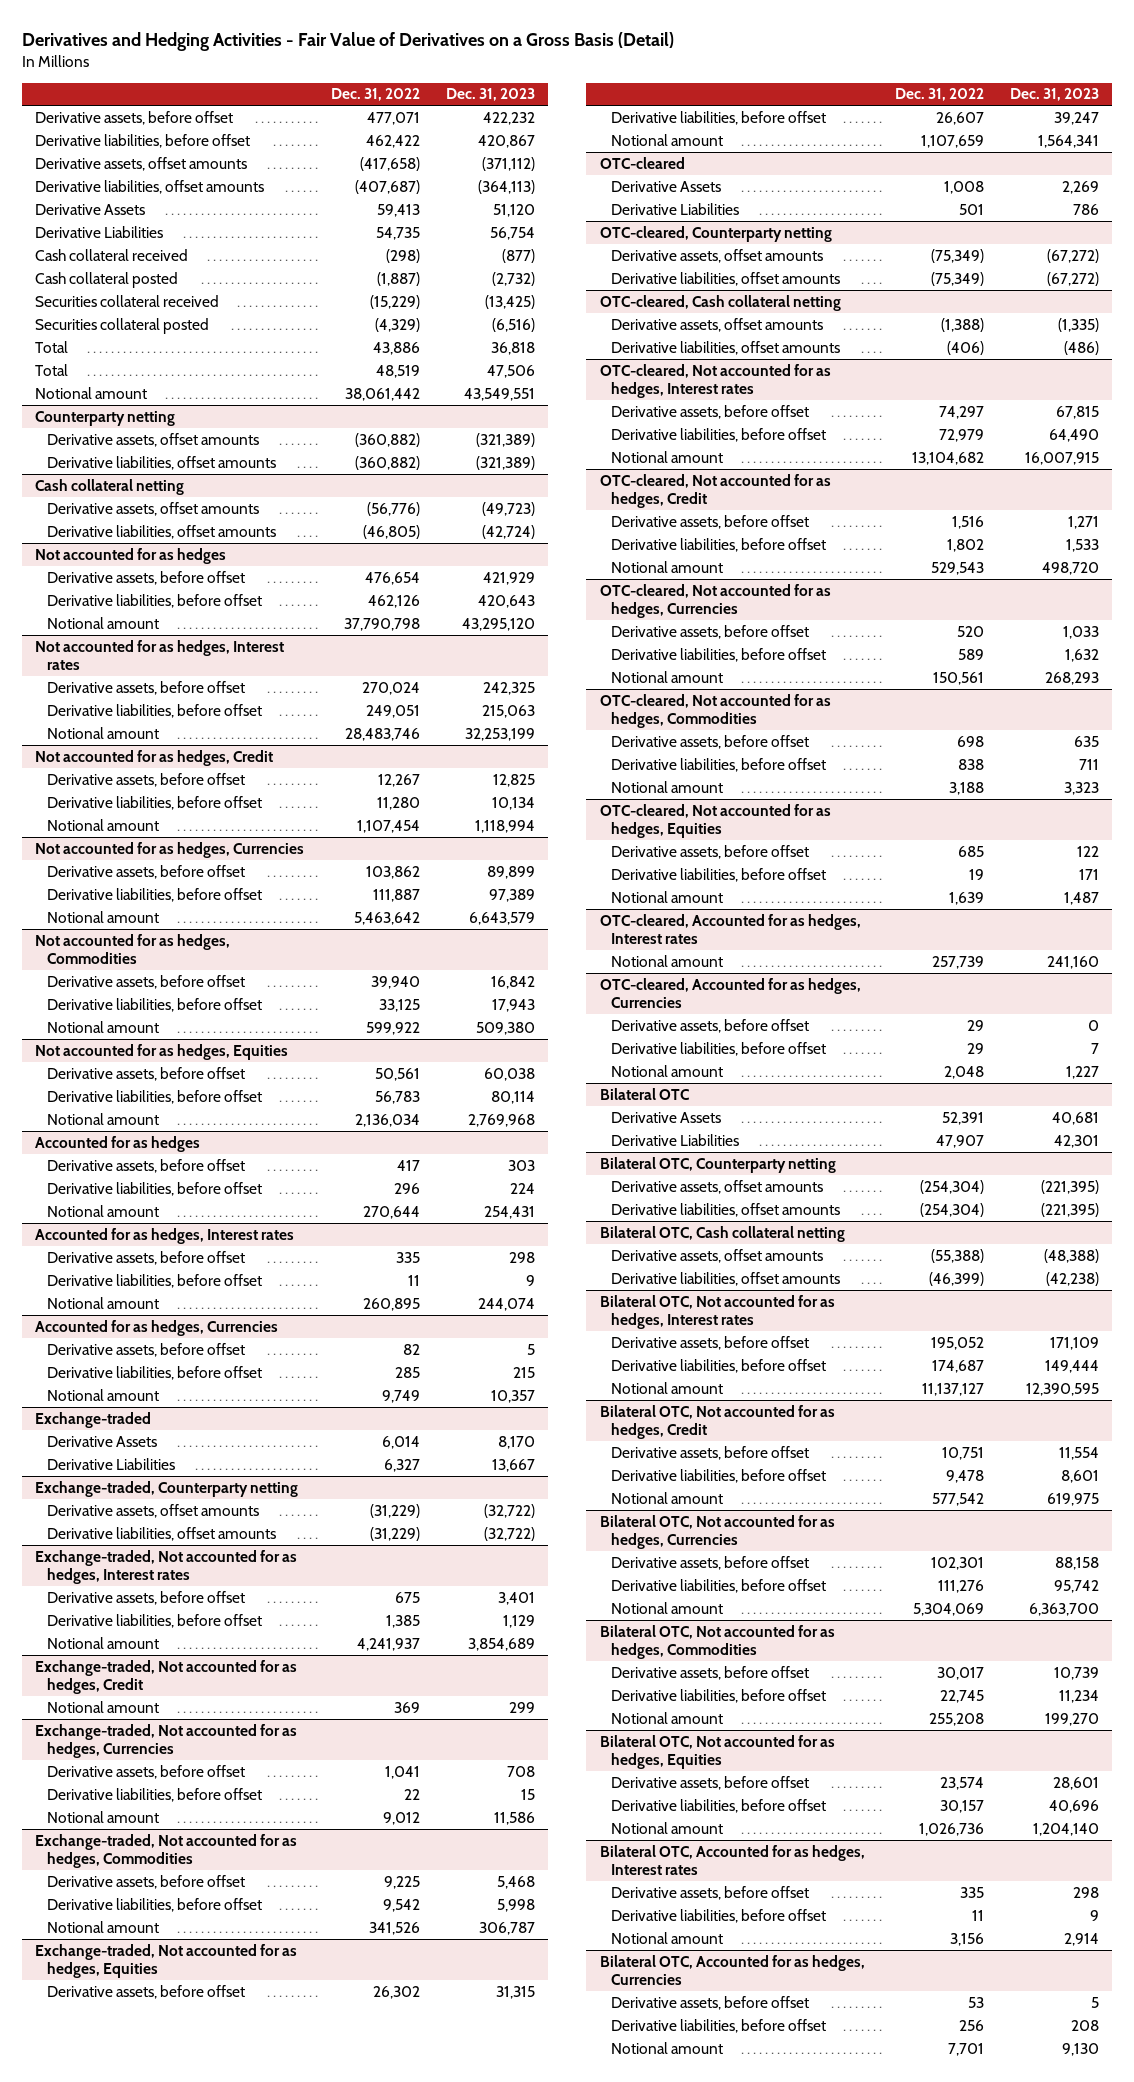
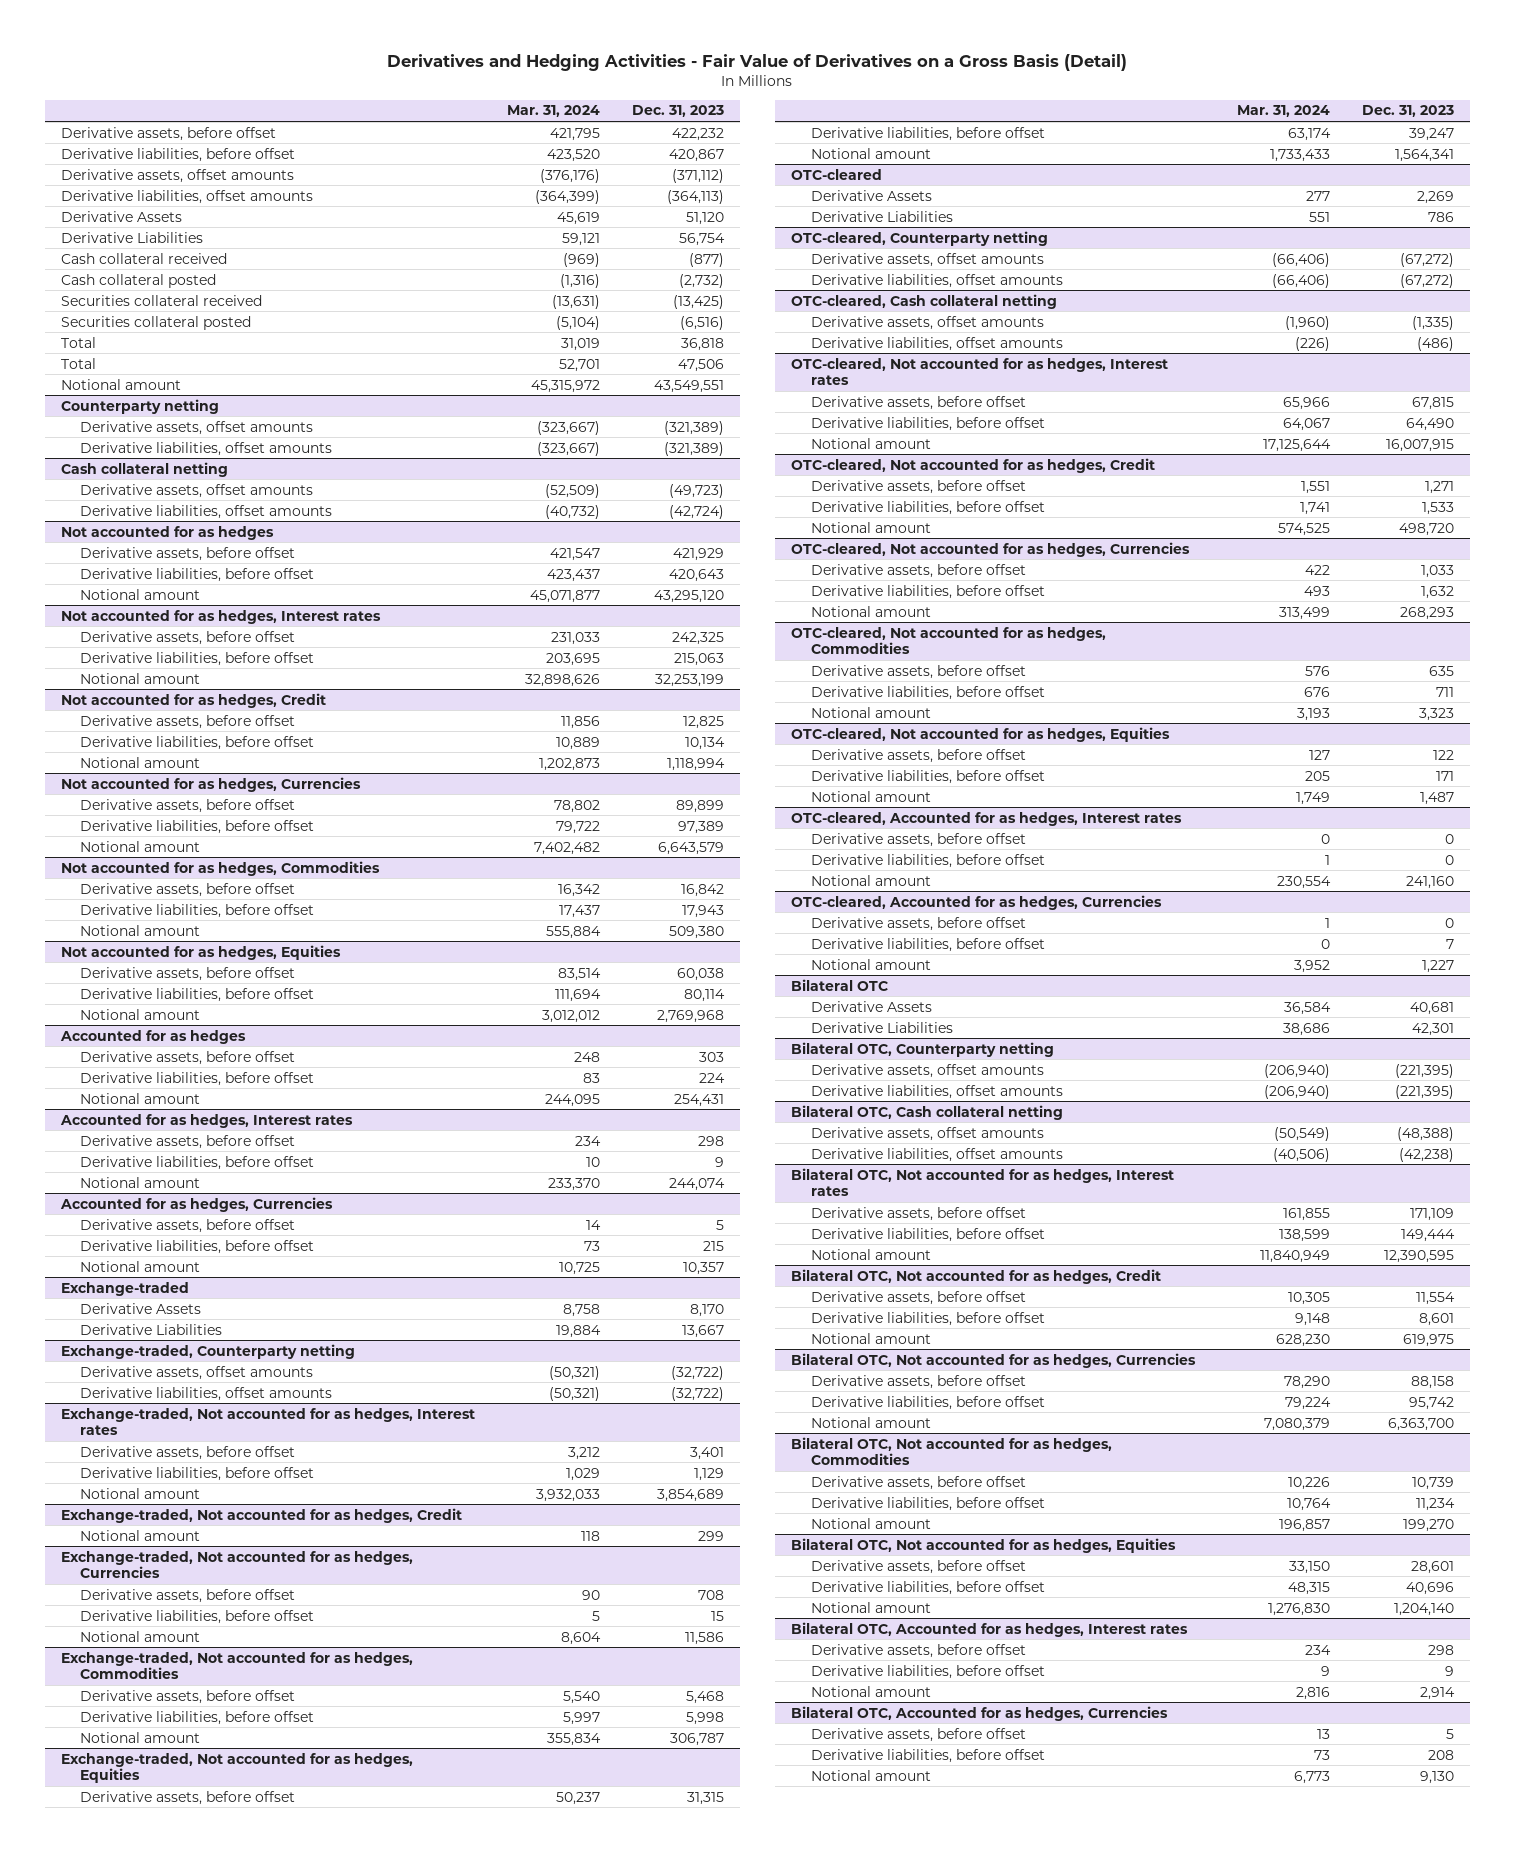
- | Dec. 31, 2022 | Dec. 31, 2023
+ | Mar. 31, 2024 | Dec. 31, 2023
@ OTC-cleared, Accounted for as hedges, Interest rates
+ Derivative assets, before offset | 0 | 0
+ Derivative liabilities, before offset | 1 | 0

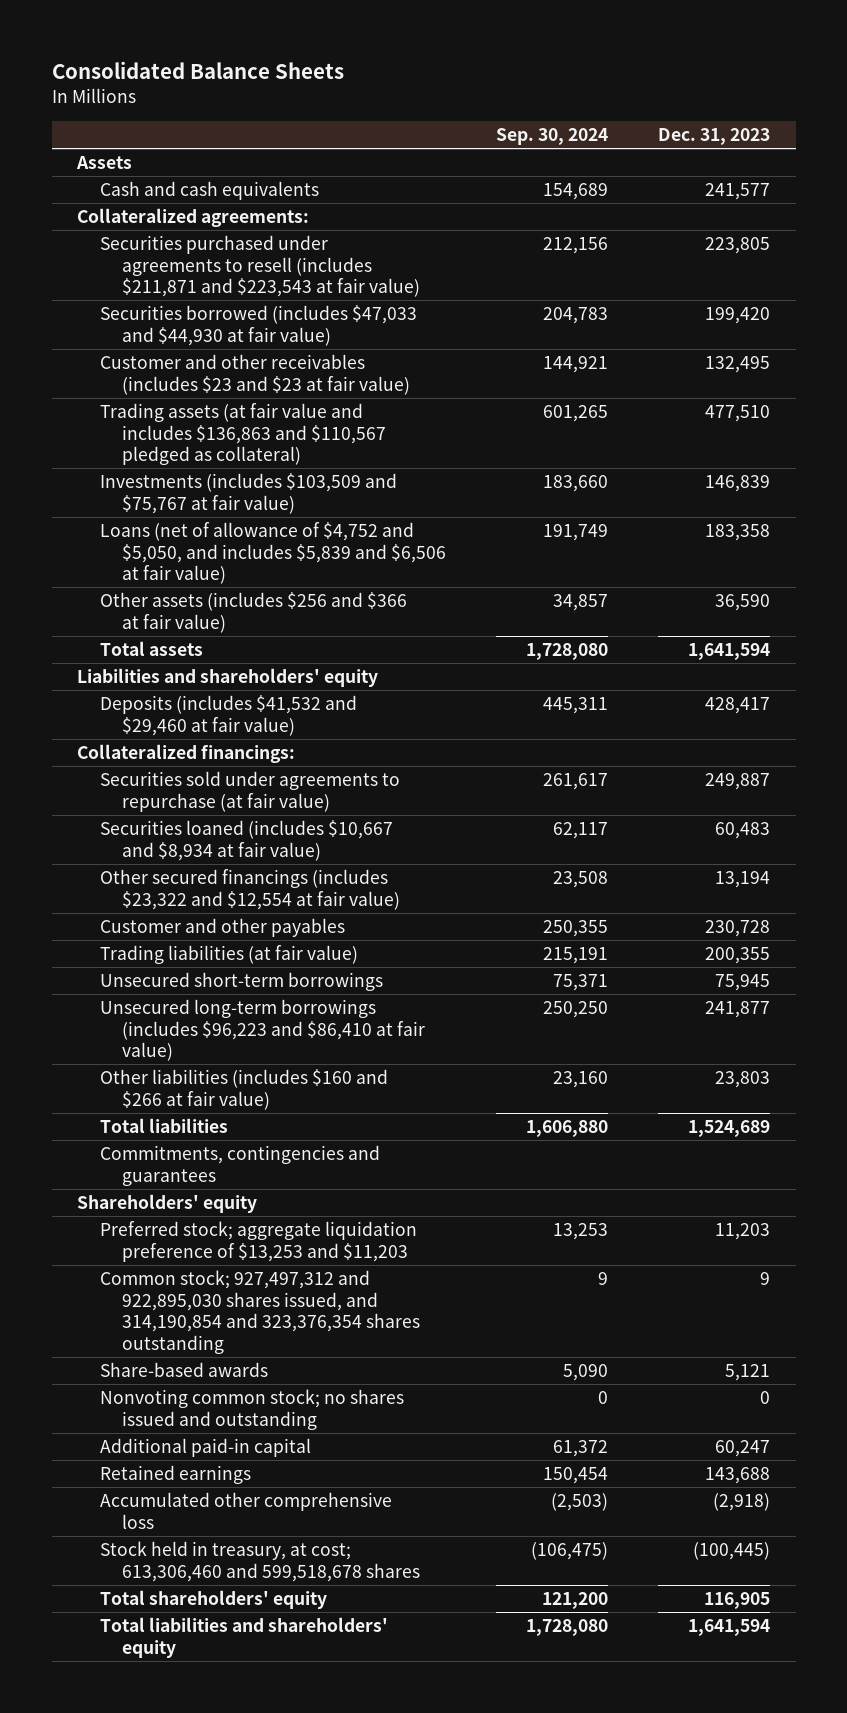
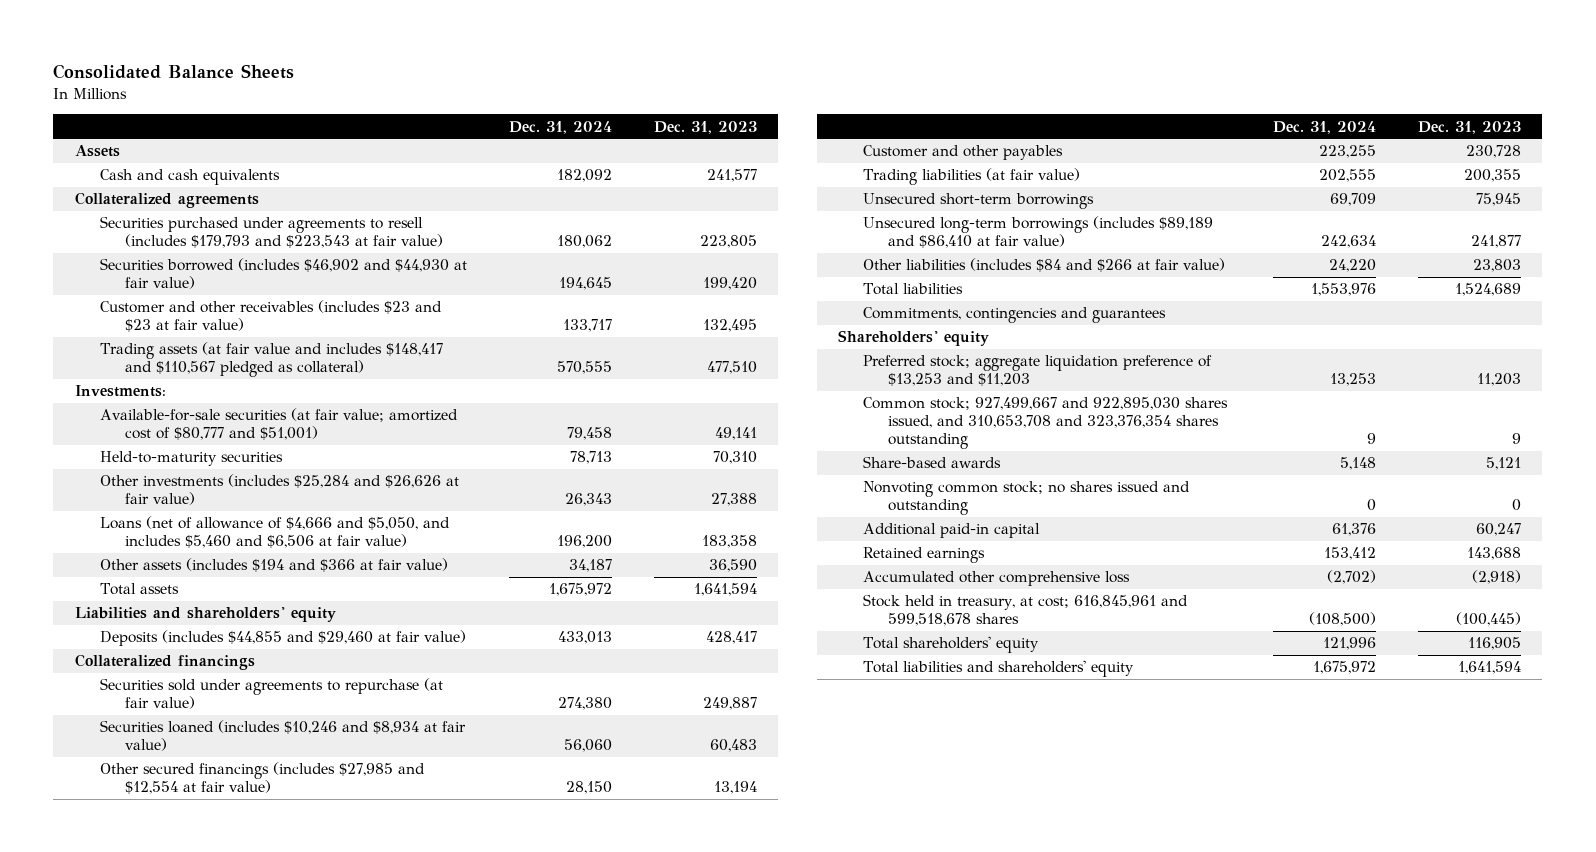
- | Sep. 30, 2024 | Dec. 31, 2023
+ | Dec. 31, 2024 | Dec. 31, 2023
- Collateralized agreements:
- Securities purchased under agreements to resell (includes $211,871 and $223,543 at fair value) | 212,156 | 223,805
- Securities borrowed (includes $47,033 and $44,930 at fair value) | 204,783 | 199,420
+ Collateralized agreements
+ Securities purchased under agreements to resell (includes $179,793 and $223,543 at fair value) | 180,062 | 223,805
+ Securities borrowed (includes $46,902 and $44,930 at fair value) | 194,645 | 199,420
- Trading assets (at fair value and includes $136,863 and $110,567 pledged as collateral) | 601,265 | 477,510
- Investments (includes $103,509 and $75,767 at fair value) | 183,660 | 146,839
- Loans (net of allowance of $4,752 and $5,050, and includes $5,839 and $6,506 at fair value) | 191,749 | 183,358
- Other assets (includes $256 and $366 at fair value) | 34,857 | 36,590
+ Trading assets (at fair value and includes $148,417 and $110,567 pledged as collateral) | 570,555 | 477,510
+ Investments:
+ Available-for-sale securities (at fair value; amortized cost of $80,777 and $51,001) | 79,458 | 49,141
+ Held-to-maturity securities | 78,713 | 70,310
+ Other investments (includes $25,284 and $26,626 at fair value) | 26,343 | 27,388
+ Loans (net of allowance of $4,666 and $5,050, and includes $5,460 and $6,506 at fair value) | 196,200 | 183,358
+ Other assets (includes $194 and $366 at fair value) | 34,187 | 36,590
- Deposits (includes $41,532 and $29,460 at fair value) | 445,311 | 428,417
- Collateralized financings:
+ Deposits (includes $44,855 and $29,460 at fair value) | 433,013 | 428,417
+ Collateralized financings
- Securities loaned (includes $10,667 and $8,934 at fair value) | 62,117 | 60,483
- Other secured financings (includes $23,322 and $12,554 at fair value) | 23,508 | 13,194
+ Securities loaned (includes $10,246 and $8,934 at fair value) | 56,060 | 60,483
+ Other secured financings (includes $27,985 and $12,554 at fair value) | 28,150 | 13,194
- Unsecured long-term borrowings (includes $96,223 and $86,410 at fair value) | 250,250 | 241,877
- Other liabilities (includes $160 and $266 at fair value) | 23,160 | 23,803
+ Unsecured long-term borrowings (includes $89,189 and $86,410 at fair value) | 242,634 | 241,877
+ Other liabilities (includes $84 and $266 at fair value) | 24,220 | 23,803
- Common stock; 927,497,312 and 922,895,030 shares issued, and 314,190,854 and 323,376,354 shares outstanding | 9 | 9
+ Common stock; 927,499,667 and 922,895,030 shares issued, and 310,653,708 and 323,376,354 shares outstanding | 9 | 9
- Stock held in treasury, at cost; 613,306,460 and 599,518,678 shares | (106,475) | (100,445)
+ Stock held in treasury, at cost; 616,845,961 and 599,518,678 shares | (108,500) | (100,445)

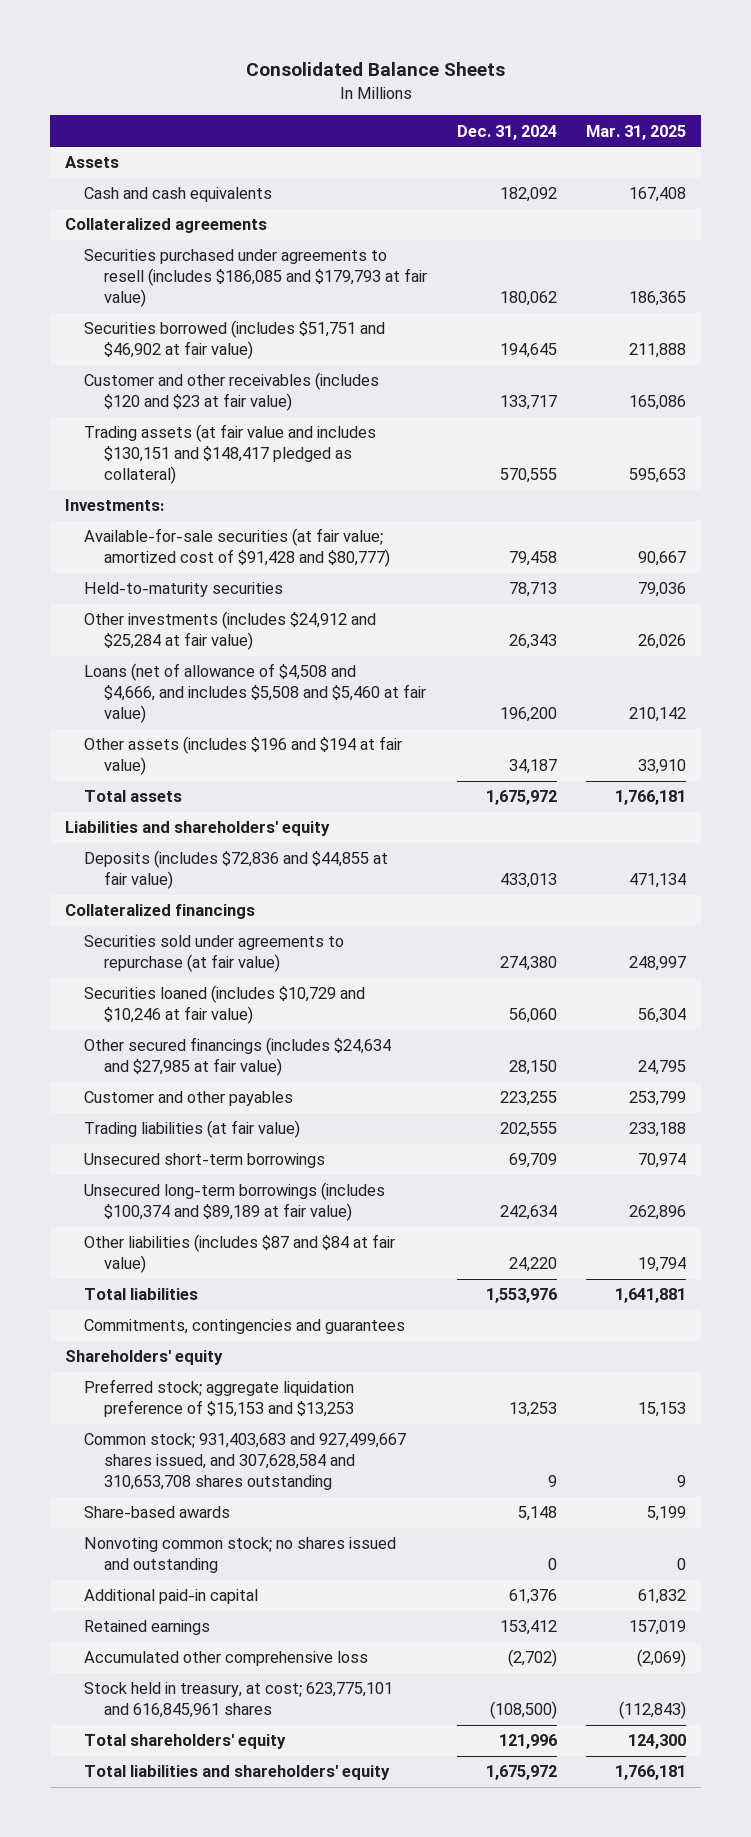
- | Dec. 31, 2024 | Dec. 31, 2023
+ | Dec. 31, 2024 | Mar. 31, 2025
- Securities purchased under agreements to resell (includes $179,793 and $223,543 at fair value) | 180,062 | 223,805
- Securities borrowed (includes $46,902 and $44,930 at fair value) | 194,645 | 199,420
- Customer and other receivables (includes $23 and $23 at fair value) | 133,717 | 132,495
- Trading assets (at fair value and includes $148,417 and $110,567 pledged as collateral) | 570,555 | 477,510
+ Securities purchased under agreements to resell (includes $186,085 and $179,793 at fair value) | 180,062 | 186,365
+ Securities borrowed (includes $51,751 and $46,902 at fair value) | 194,645 | 211,888
+ Customer and other receivables (includes $120 and $23 at fair value) | 133,717 | 165,086
+ Trading assets (at fair value and includes $130,151 and $148,417 pledged as collateral) | 570,555 | 595,653
- Available-for-sale securities (at fair value; amortized cost of $80,777 and $51,001) | 79,458 | 49,141
+ Available-for-sale securities (at fair value; amortized cost of $91,428 and $80,777) | 79,458 | 90,667
- Other investments (includes $25,284 and $26,626 at fair value) | 26,343 | 27,388
- Loans (net of allowance of $4,666 and $5,050, and includes $5,460 and $6,506 at fair value) | 196,200 | 183,358
- Other assets (includes $194 and $366 at fair value) | 34,187 | 36,590
+ Other investments (includes $24,912 and $25,284 at fair value) | 26,343 | 26,026
+ Loans (net of allowance of $4,508 and $4,666, and includes $5,508 and $5,460 at fair value) | 196,200 | 210,142
+ Other assets (includes $196 and $194 at fair value) | 34,187 | 33,910
- Deposits (includes $44,855 and $29,460 at fair value) | 433,013 | 428,417
+ Deposits (includes $72,836 and $44,855 at fair value) | 433,013 | 471,134
- Securities loaned (includes $10,246 and $8,934 at fair value) | 56,060 | 60,483
- Other secured financings (includes $27,985 and $12,554 at fair value) | 28,150 | 13,194
+ Securities loaned (includes $10,729 and $10,246 at fair value) | 56,060 | 56,304
+ Other secured financings (includes $24,634 and $27,985 at fair value) | 28,150 | 24,795
- Unsecured long-term borrowings (includes $89,189 and $86,410 at fair value) | 242,634 | 241,877
- Other liabilities (includes $84 and $266 at fair value) | 24,220 | 23,803
+ Unsecured long-term borrowings (includes $100,374 and $89,189 at fair value) | 242,634 | 262,896
+ Other liabilities (includes $87 and $84 at fair value) | 24,220 | 19,794
- Preferred stock; aggregate liquidation preference of $13,253 and $11,203 | 13,253 | 11,203
- Common stock; 927,499,667 and 922,895,030 shares issued, and 310,653,708 and 323,376,354 shares outstanding | 9 | 9
+ Preferred stock; aggregate liquidation preference of $15,153 and $13,253 | 13,253 | 15,153
+ Common stock; 931,403,683 and 927,499,667 shares issued, and 307,628,584 and 310,653,708 shares outstanding | 9 | 9
- Stock held in treasury, at cost; 616,845,961 and 599,518,678 shares | (108,500) | (100,445)
+ Stock held in treasury, at cost; 623,775,101 and 616,845,961 shares | (108,500) | (112,843)

